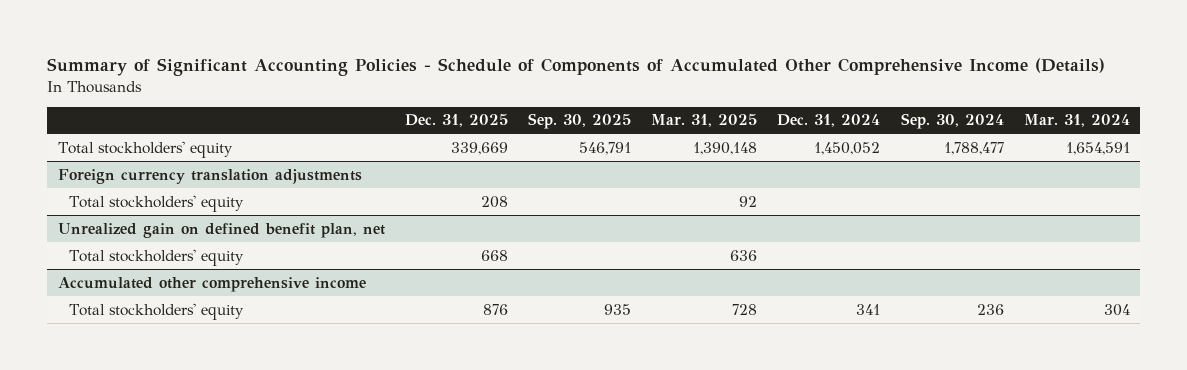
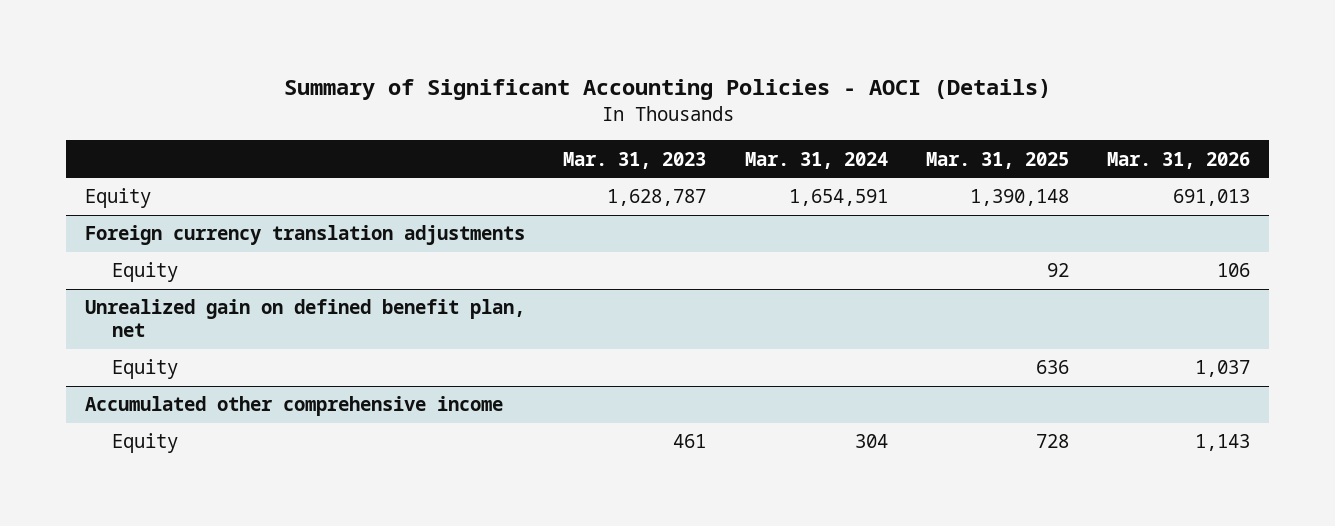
- Summary of Significant Accounting Policies - Schedule of Components of Accumulated Other Comprehensive Income (Details)
+ Summary of Significant Accounting Policies - AOCI (Details)
- | Dec. 31, 2025 | Sep. 30, 2025 | Mar. 31, 2025 | Dec. 31, 2024 | Sep. 30, 2024 | Mar. 31, 2024
+ | Mar. 31, 2023 | Mar. 31, 2024 | Mar. 31, 2025 | Mar. 31, 2026
- Total stockholders' equity | 339,669 | 546,791 | 1,390,148 | 1,450,052 | 1,788,477 | 1,654,591
+ Equity | 1,628,787 | 1,654,591 | 1,390,148 | 691,013
@ Foreign currency translation adjustments
- Total stockholders' equity | 208 | | 92 | | |
+ Equity | | | 92 | 106
@ Unrealized gain on defined benefit plan, net
- Total stockholders' equity | 668 | | 636 | | |
+ Equity | | | 636 | 1,037
@ Accumulated other comprehensive income
- Total stockholders' equity | 876 | 935 | 728 | 341 | 236 | 304
+ Equity | 461 | 304 | 728 | 1,143

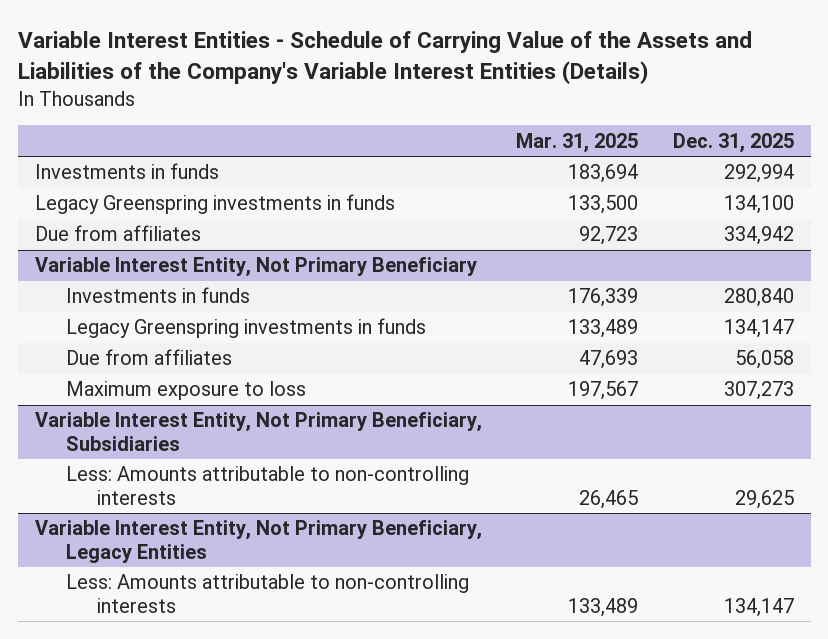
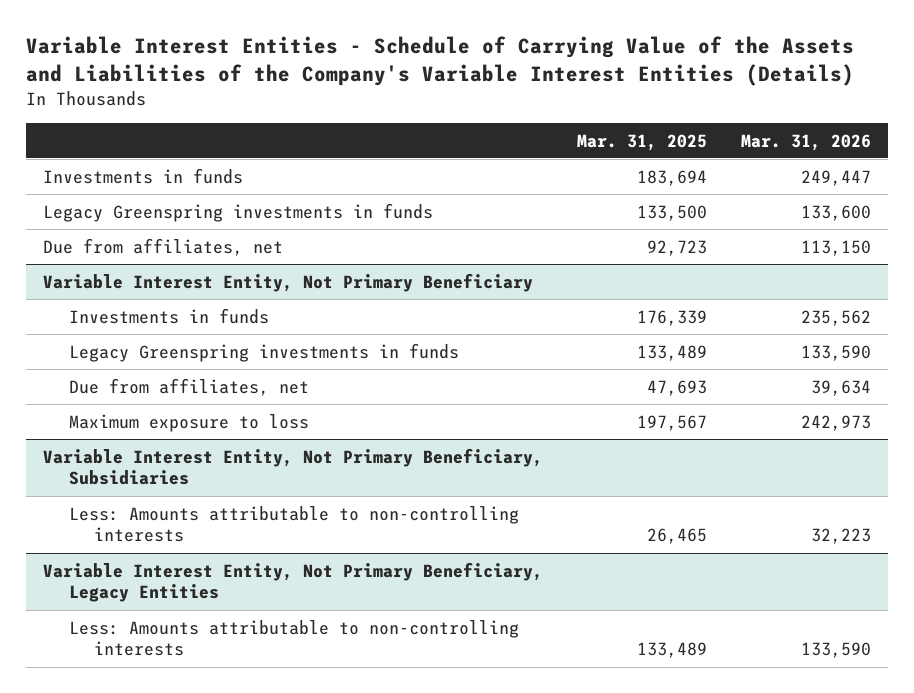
- | Mar. 31, 2025 | Dec. 31, 2025
+ | Mar. 31, 2025 | Mar. 31, 2026
- Due from affiliates | 92,723 | 334,942
+ Due from affiliates, net | 92,723 | 113,150
@ Variable Interest Entity, Not Primary Beneficiary
- Due from affiliates | 47,693 | 56,058
+ Due from affiliates, net | 47,693 | 39,634

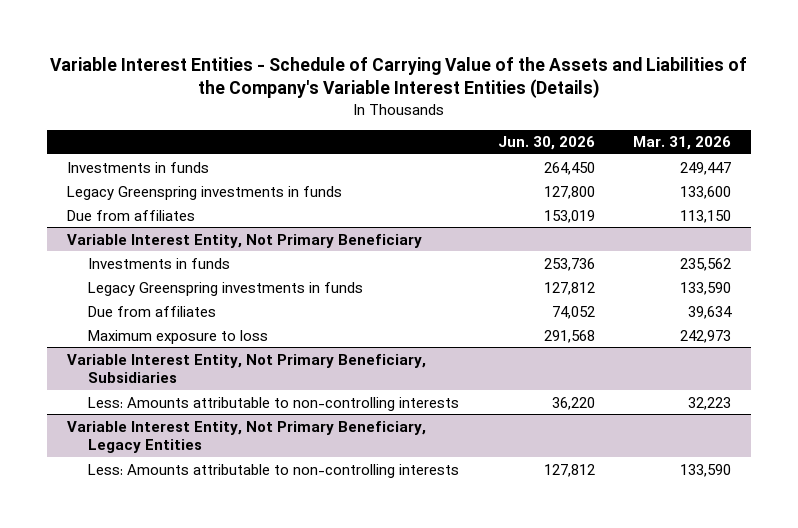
- | Mar. 31, 2025 | Mar. 31, 2026
+ | Jun. 30, 2026 | Mar. 31, 2026
- Due from affiliates, net | 92,723 | 113,150
+ Due from affiliates | 153,019 | 113,150
@ Variable Interest Entity, Not Primary Beneficiary
- Due from affiliates, net | 47,693 | 39,634
+ Due from affiliates | 74,052 | 39,634

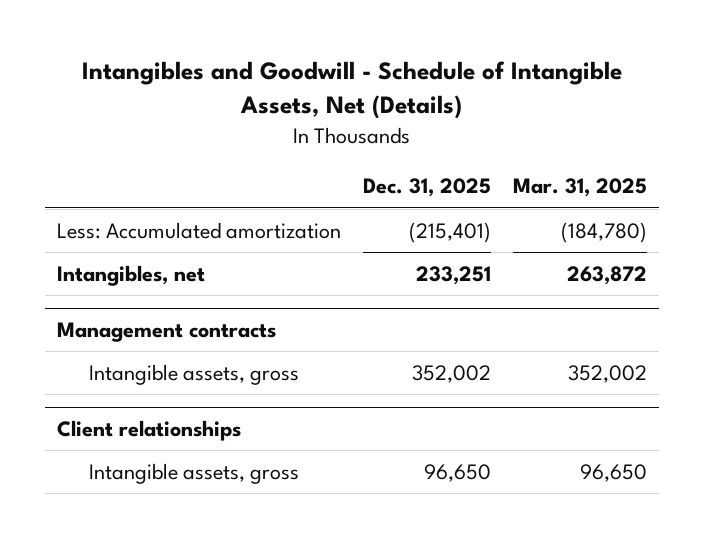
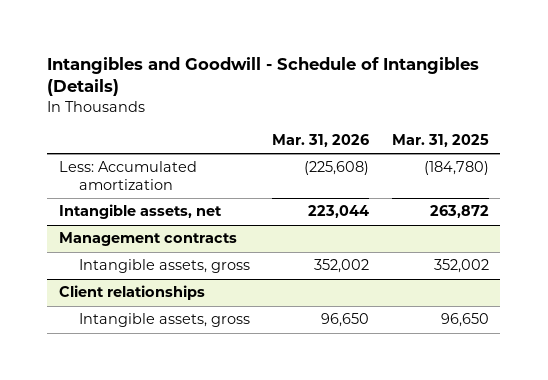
- Intangibles and Goodwill - Schedule of Intangible Assets, Net (Details)
+ Intangibles and Goodwill - Schedule of Intangibles (Details)
- | Dec. 31, 2025 | Mar. 31, 2025
+ | Mar. 31, 2026 | Mar. 31, 2025
- Intangibles, net | 233,251 | 263,872
+ Intangible assets, net | 223,044 | 263,872

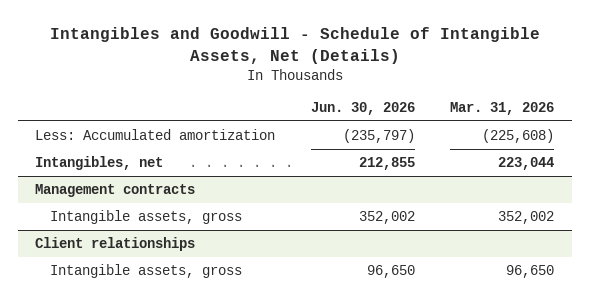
- Intangibles and Goodwill - Schedule of Intangibles (Details)
+ Intangibles and Goodwill - Schedule of Intangible Assets, Net (Details)
- | Mar. 31, 2026 | Mar. 31, 2025
+ | Jun. 30, 2026 | Mar. 31, 2026
- Intangible assets, net | 223,044 | 263,872
+ Intangibles, net | 212,855 | 223,044

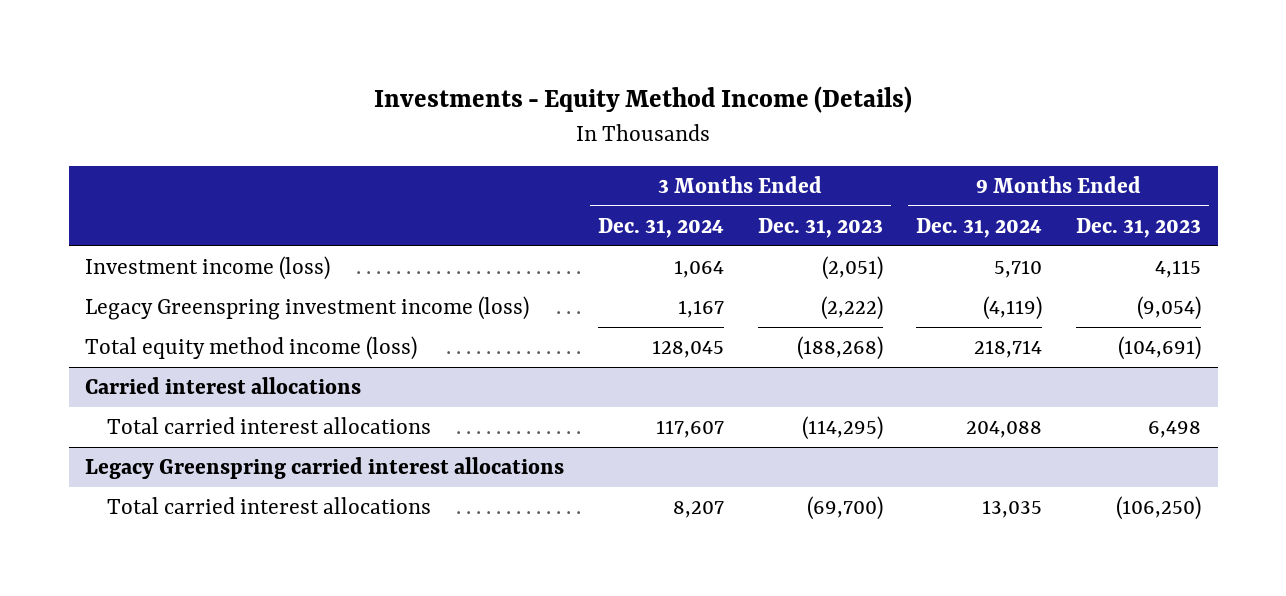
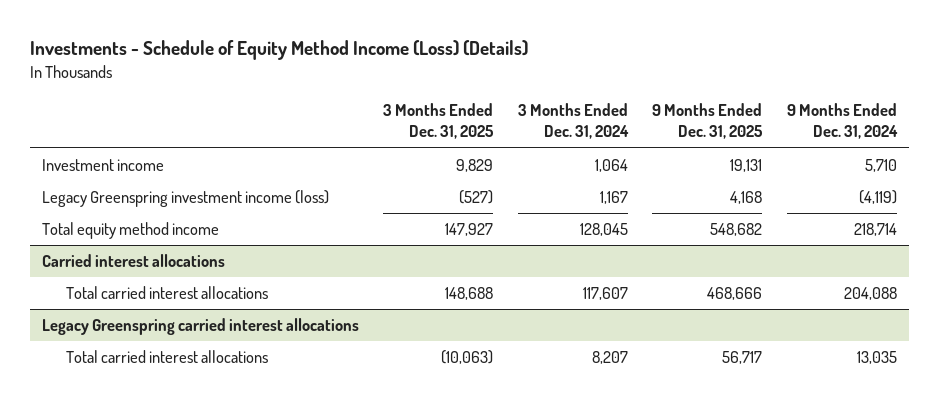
- Investments - Equity Method Income (Details)
+ Investments - Schedule of Equity Method Income (Loss) (Details)
- | 3 Months Ended Dec. 31, 2024 | 3 Months Ended Dec. 31, 2023 | 9 Months Ended Dec. 31, 2024 | 9 Months Ended Dec. 31, 2023
+ | 3 Months Ended Dec. 31, 2025 | 3 Months Ended Dec. 31, 2024 | 9 Months Ended Dec. 31, 2025 | 9 Months Ended Dec. 31, 2024
- Investment income (loss) | 1,064 | (2,051) | 5,710 | 4,115
+ Investment income | 9,829 | 1,064 | 19,131 | 5,710
- Total equity method income (loss) | 128,045 | (188,268) | 218,714 | (104,691)
+ Total equity method income | 147,927 | 128,045 | 548,682 | 218,714

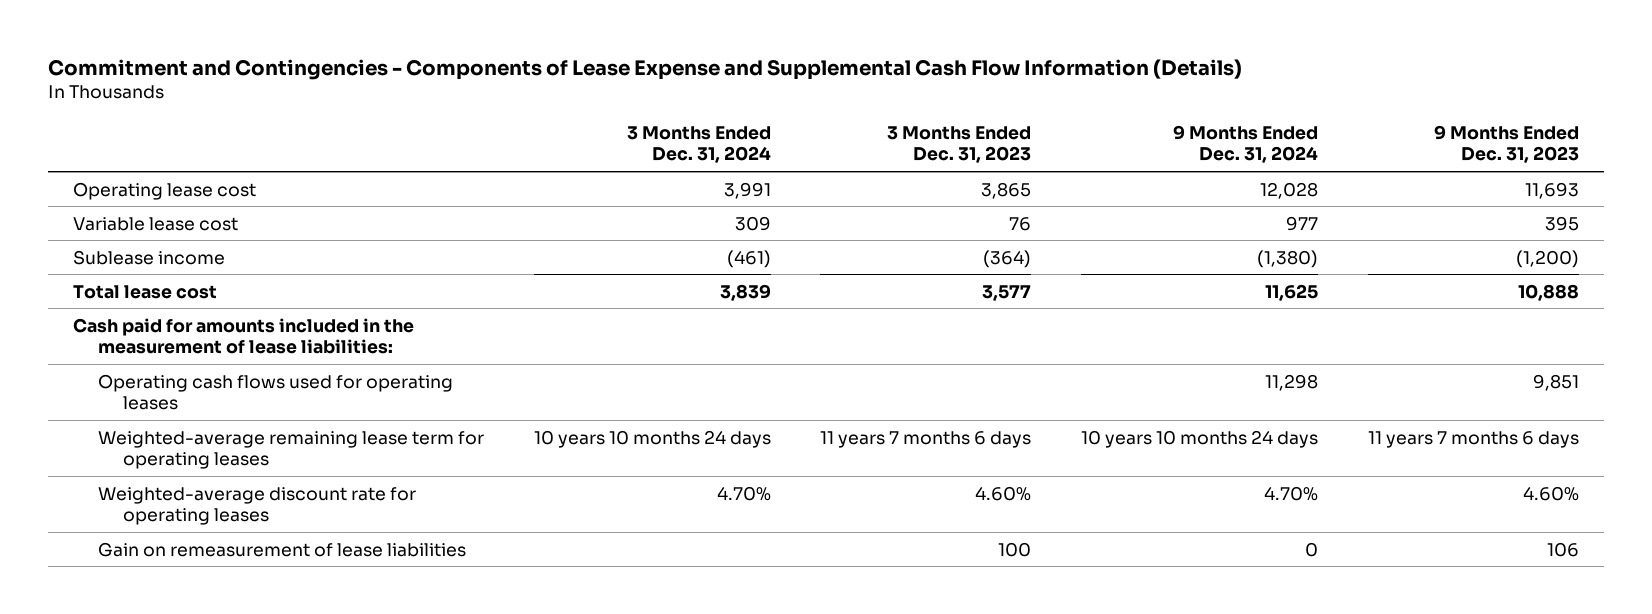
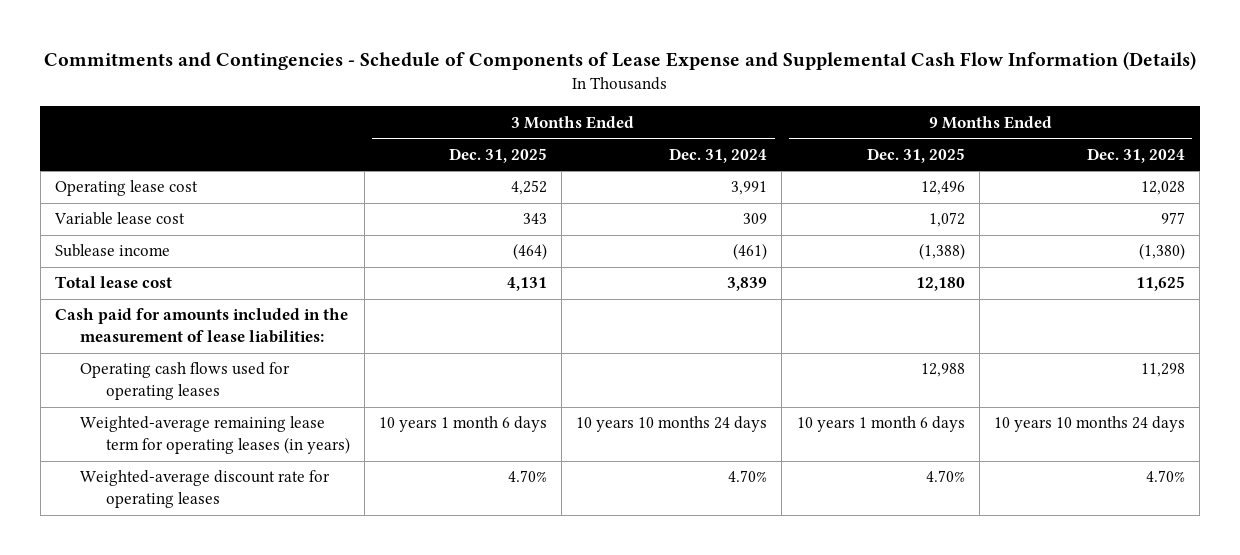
- Commitment and Contingencies - Components of Lease Expense and Supplemental Cash Flow Information (Details)
+ Commitments and Contingencies - Schedule of Components of Lease Expense and Supplemental Cash Flow Information (Details)
- | 3 Months Ended Dec. 31, 2024 | 3 Months Ended Dec. 31, 2023 | 9 Months Ended Dec. 31, 2024 | 9 Months Ended Dec. 31, 2023
+ | 3 Months Ended Dec. 31, 2025 | 3 Months Ended Dec. 31, 2024 | 9 Months Ended Dec. 31, 2025 | 9 Months Ended Dec. 31, 2024
- Weighted-average remaining lease term for operating leases | 10 years 10 months 24 days | 11 years 7 months 6 days | 10 years 10 months 24 days | 11 years 7 months 6 days
+ Weighted-average remaining lease term for operating leases (in years) | 10 years 1 month 6 days | 10 years 10 months 24 days | 10 years 1 month 6 days | 10 years 10 months 24 days
- Gain on remeasurement of lease liabilities | | 100 | 0 | 106

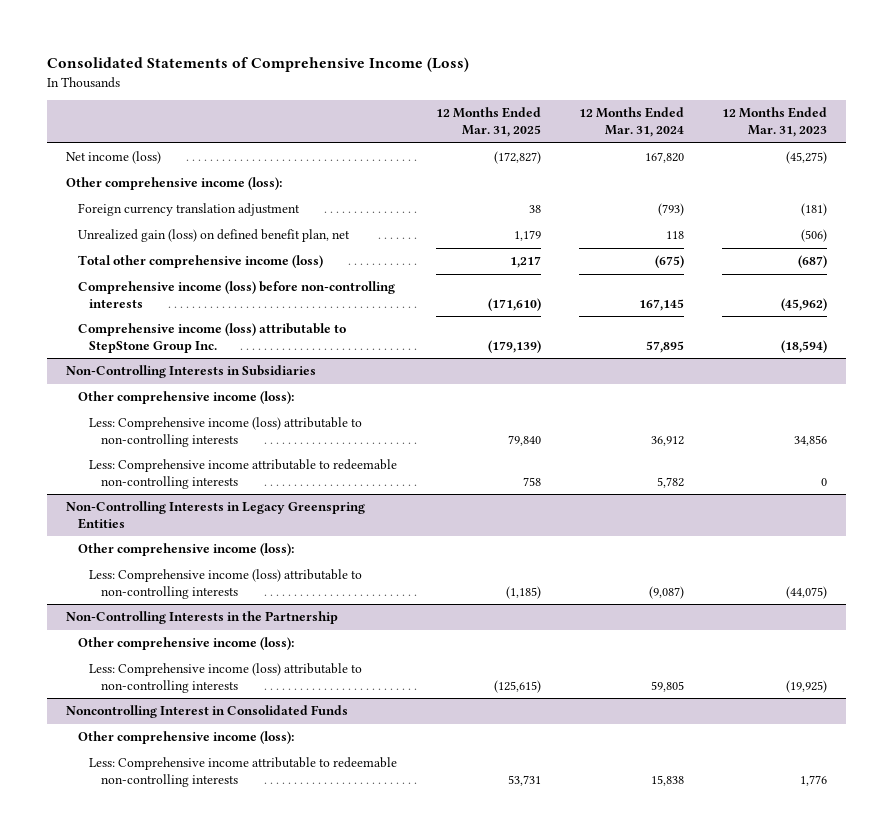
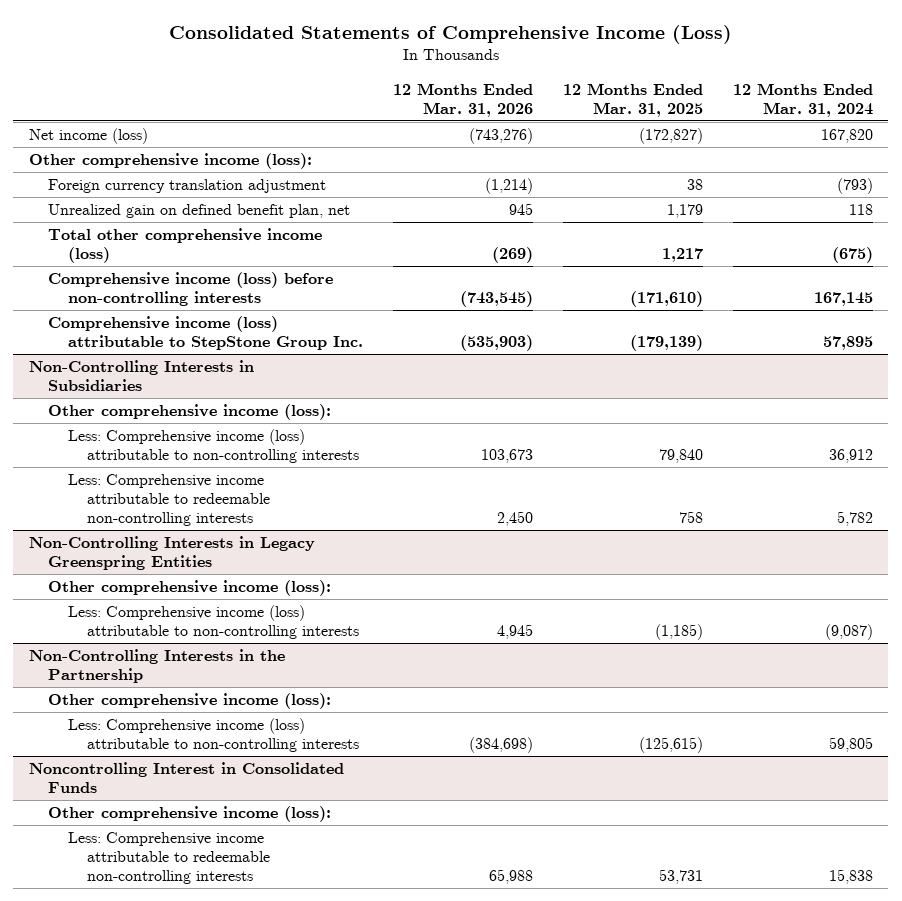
- | 12 Months Ended Mar. 31, 2025 | 12 Months Ended Mar. 31, 2024 | 12 Months Ended Mar. 31, 2023
+ | 12 Months Ended Mar. 31, 2026 | 12 Months Ended Mar. 31, 2025 | 12 Months Ended Mar. 31, 2024
- Unrealized gain (loss) on defined benefit plan, net | 1,179 | 118 | (506)
+ Unrealized gain on defined benefit plan, net | 945 | 1,179 | 118

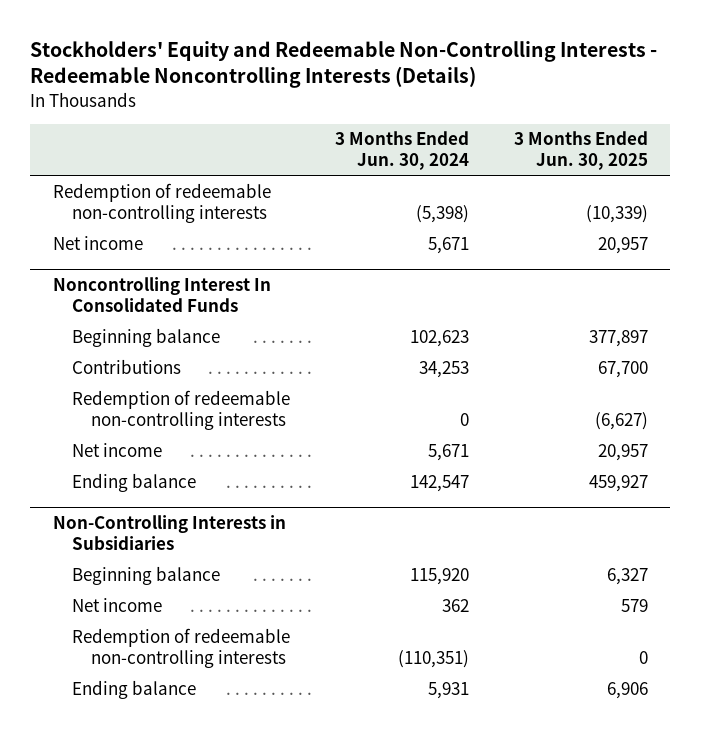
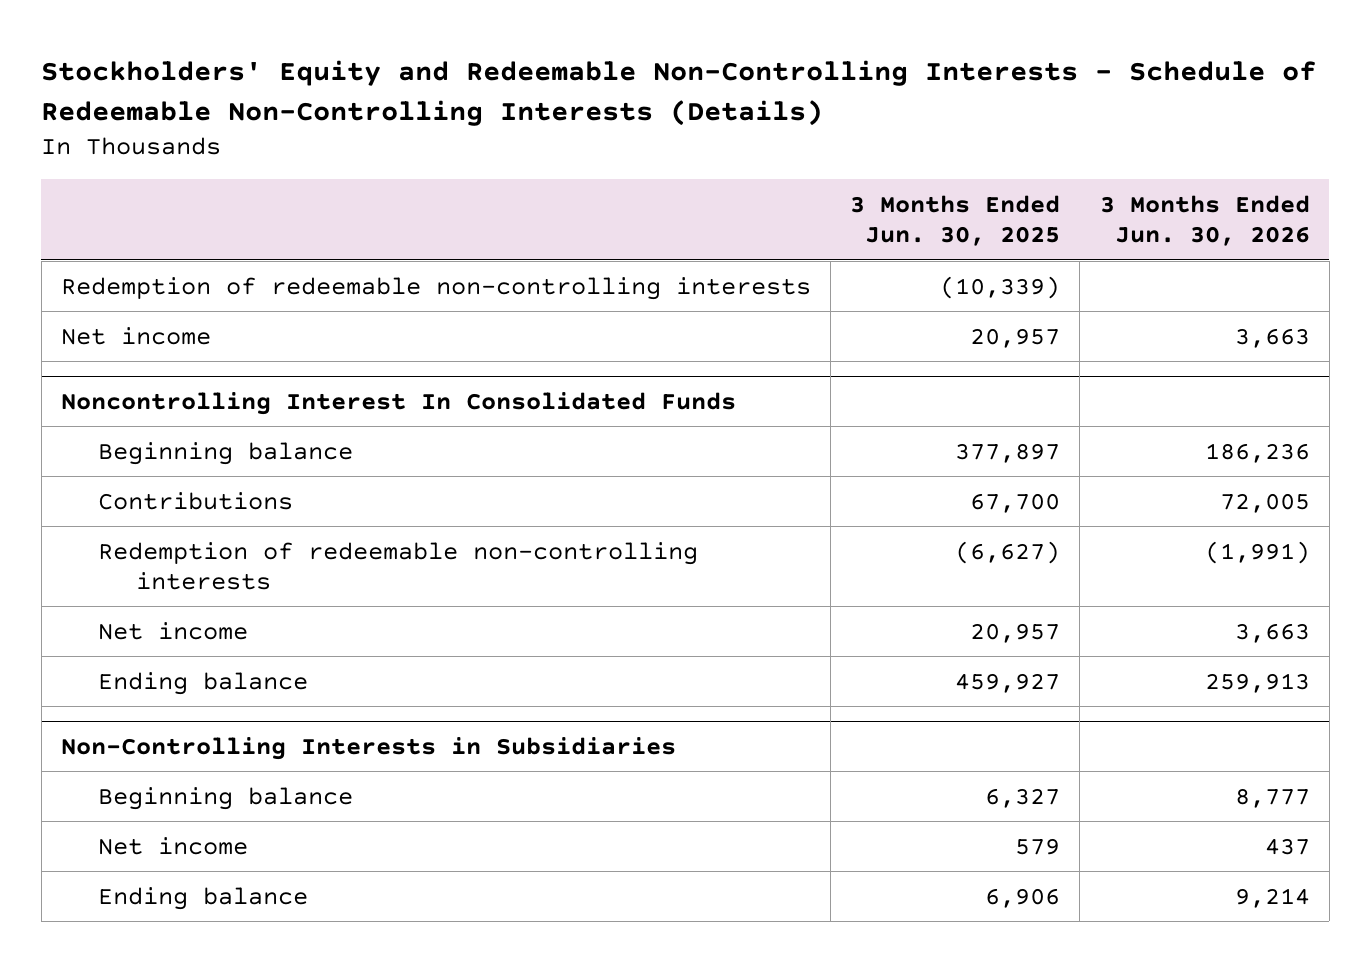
- Stockholders' Equity and Redeemable Non-Controlling Interests - Redeemable Noncontrolling Interests (Details)
+ Stockholders' Equity and Redeemable Non-Controlling Interests - Schedule of Redeemable Non-Controlling Interests (Details)
- | 3 Months Ended Jun. 30, 2024 | 3 Months Ended Jun. 30, 2025
+ | 3 Months Ended Jun. 30, 2025 | 3 Months Ended Jun. 30, 2026
@ Non-Controlling Interests in Subsidiaries
- Redemption of redeemable non-controlling interests | (110,351) | 0

